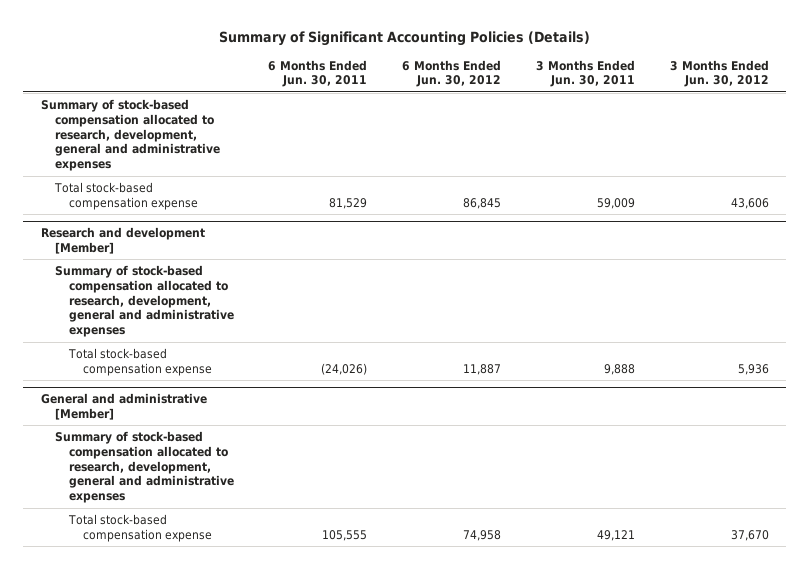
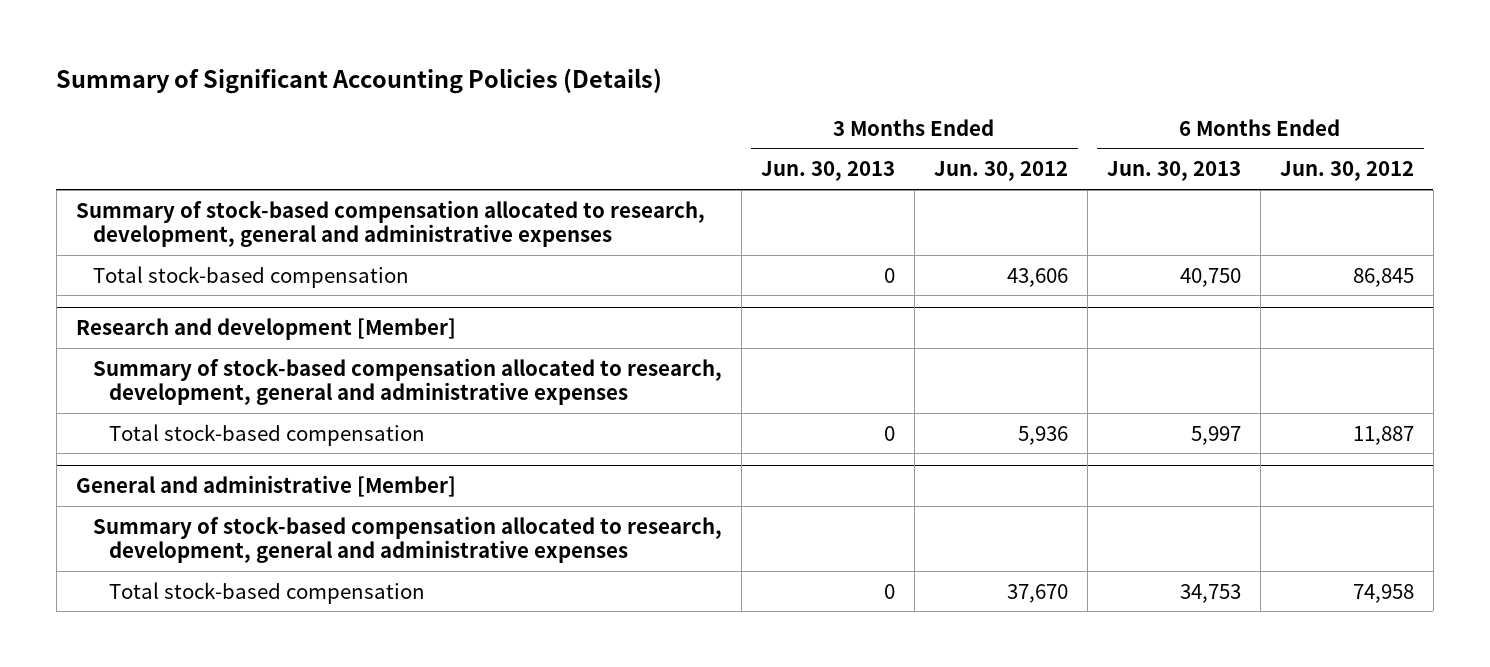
- | 6 Months Ended Jun. 30, 2011 | 6 Months Ended Jun. 30, 2012 | 3 Months Ended Jun. 30, 2011 | 3 Months Ended Jun. 30, 2012
+ | 3 Months Ended Jun. 30, 2013 | 3 Months Ended Jun. 30, 2012 | 6 Months Ended Jun. 30, 2013 | 6 Months Ended Jun. 30, 2012
- Total stock-based compensation expense | 81,529 | 86,845 | 59,009 | 43,606
+ Total stock-based compensation | 0 | 43,606 | 40,750 | 86,845
@ Research and development [Member]
- Total stock-based compensation expense | (24,026) | 11,887 | 9,888 | 5,936
+ Total stock-based compensation | 0 | 5,936 | 5,997 | 11,887
@ General and administrative [Member]
- Total stock-based compensation expense | 105,555 | 74,958 | 49,121 | 37,670
+ Total stock-based compensation | 0 | 37,670 | 34,753 | 74,958

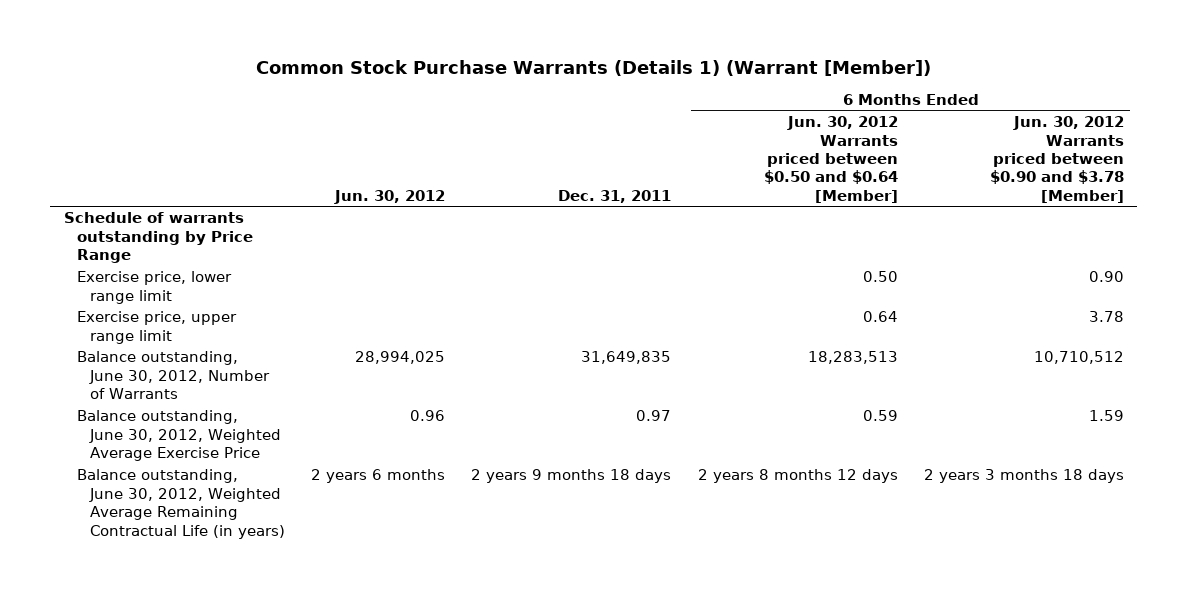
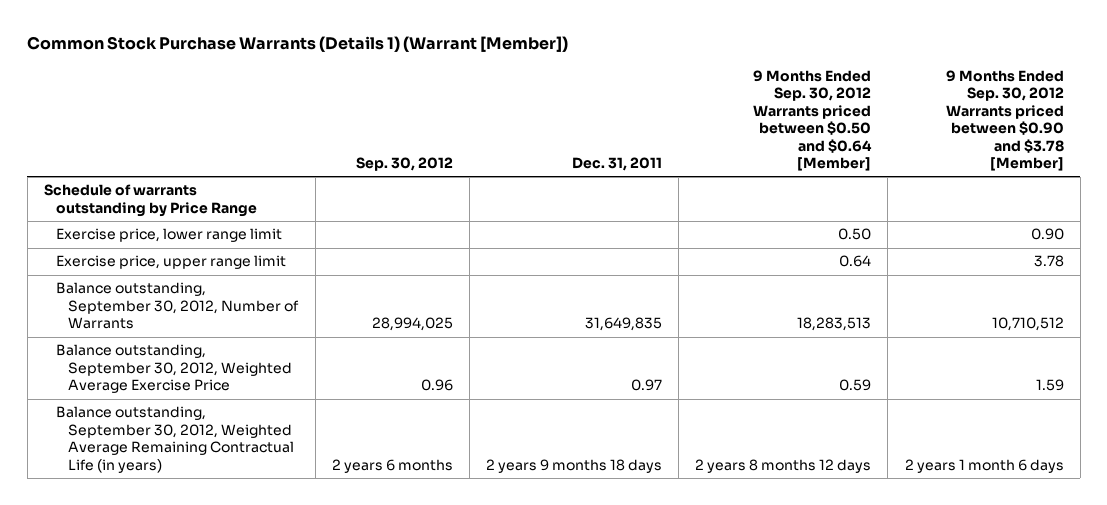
- | Jun. 30, 2012 | Dec. 31, 2011 | 6 Months Ended Jun. 30, 2012 Warrants priced between $0.50 and $0.64 [Member] | 6 Months Ended Jun. 30, 2012 Warrants priced between $0.90 and $3.78 [Member]
+ | Sep. 30, 2012 | Dec. 31, 2011 | 9 Months Ended Sep. 30, 2012 Warrants priced between $0.50 and $0.64 [Member] | 9 Months Ended Sep. 30, 2012 Warrants priced between $0.90 and $3.78 [Member]
- Balance outstanding, June 30, 2012, Number of Warrants | 28,994,025 | 31,649,835 | 18,283,513 | 10,710,512
- Balance outstanding, June 30, 2012, Weighted Average Exercise Price | 0.96 | 0.97 | 0.59 | 1.59
- Balance outstanding, June 30, 2012, Weighted Average Remaining Contractual Life (in years) | 2 years 6 months | 2 years 9 months 18 days | 2 years 8 months 12 days | 2 years 3 months 18 days
+ Balance outstanding, September 30, 2012, Number of Warrants | 28,994,025 | 31,649,835 | 18,283,513 | 10,710,512
+ Balance outstanding, September 30, 2012, Weighted Average Exercise Price | 0.96 | 0.97 | 0.59 | 1.59
+ Balance outstanding, September 30, 2012, Weighted Average Remaining Contractual Life (in years) | 2 years 6 months | 2 years 9 months 18 days | 2 years 8 months 12 days | 2 years 1 month 6 days

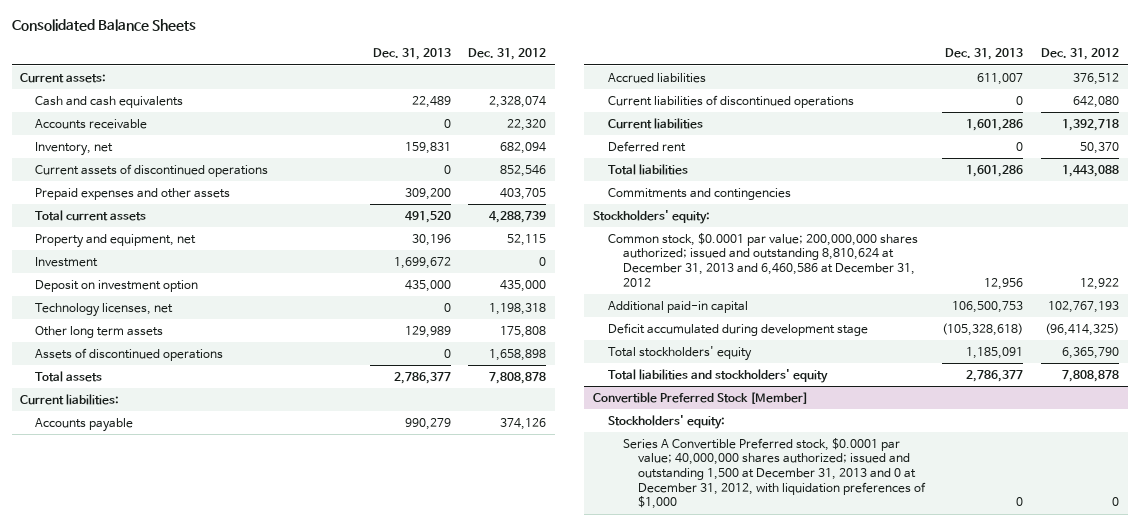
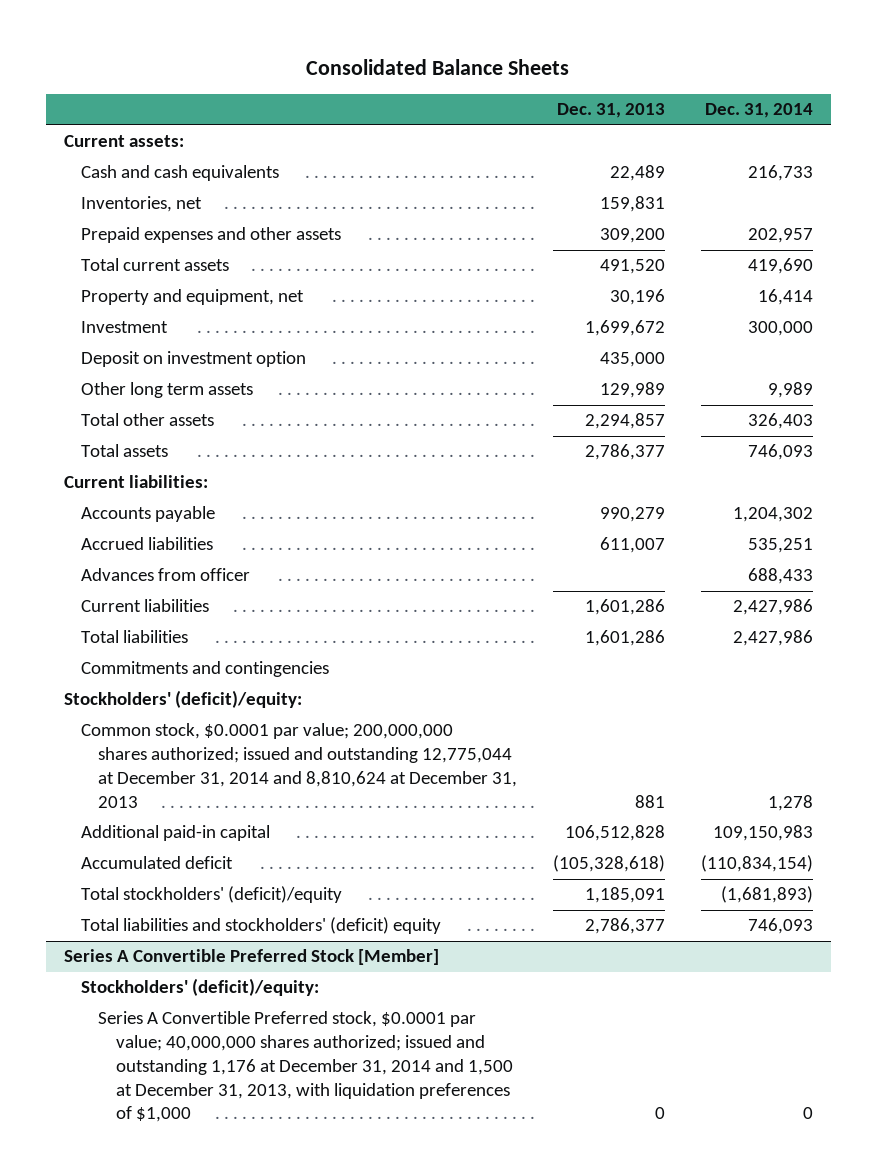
- | Dec. 31, 2013 | Dec. 31, 2012
+ | Dec. 31, 2013 | Dec. 31, 2014
- Accounts receivable | 0 | 22,320
- Inventory, net | 159,831 | 682,094
- Current assets of discontinued operations | 0 | 852,546
+ Inventories, net | 159,831 |
- Technology licenses, net | 0 | 1,198,318
- Assets of discontinued operations | 0 | 1,658,898
+ Total other assets | 2,294,857 | 326,403
- Current liabilities of discontinued operations | 0 | 642,080
+ Advances from officer | | 688,433
- Deferred rent | 0 | 50,370
- Stockholders' equity:
- Common stock, $0.0001 par value; 200,000,000 shares authorized; issued and outstanding 8,810,624 at December 31, 2013 and 6,460,586 at December 31, 2012 | 12,956 | 12,922
- Additional paid-in capital | 106,500,753 | 102,767,193
- Deficit accumulated during development stage | (105,328,618) | (96,414,325)
- Total stockholders' equity | 1,185,091 | 6,365,790
- Total liabilities and stockholders' equity | 2,786,377 | 7,808,878
- Convertible Preferred Stock [Member]
- Stockholders' equity:
- Series A Convertible Preferred stock, $0.0001 par value; 40,000,000 shares authorized; issued and outstanding 1,500 at December 31, 2013 and 0 at December 31, 2012, with liquidation preferences of $1,000 | 0 | 0
+ Stockholders' (deficit)/equity:
+ Common stock, $0.0001 par value; 200,000,000 shares authorized; issued and outstanding 12,775,044 at December 31, 2014 and 8,810,624 at December 31, 2013 | 881 | 1,278
+ Additional paid-in capital | 106,512,828 | 109,150,983
+ Accumulated deficit | (105,328,618) | (110,834,154)
+ Total stockholders' (deficit)/equity | 1,185,091 | (1,681,893)
+ Total liabilities and stockholders' (deficit) equity | 2,786,377 | 746,093
+ Series A Convertible Preferred Stock [Member]
+ Stockholders' (deficit)/equity:
+ Series A Convertible Preferred stock, $0.0001 par value; 40,000,000 shares authorized; issued and outstanding 1,176 at December 31, 2014 and 1,500 at December 31, 2013, with liquidation preferences of $1,000 | 0 | 0

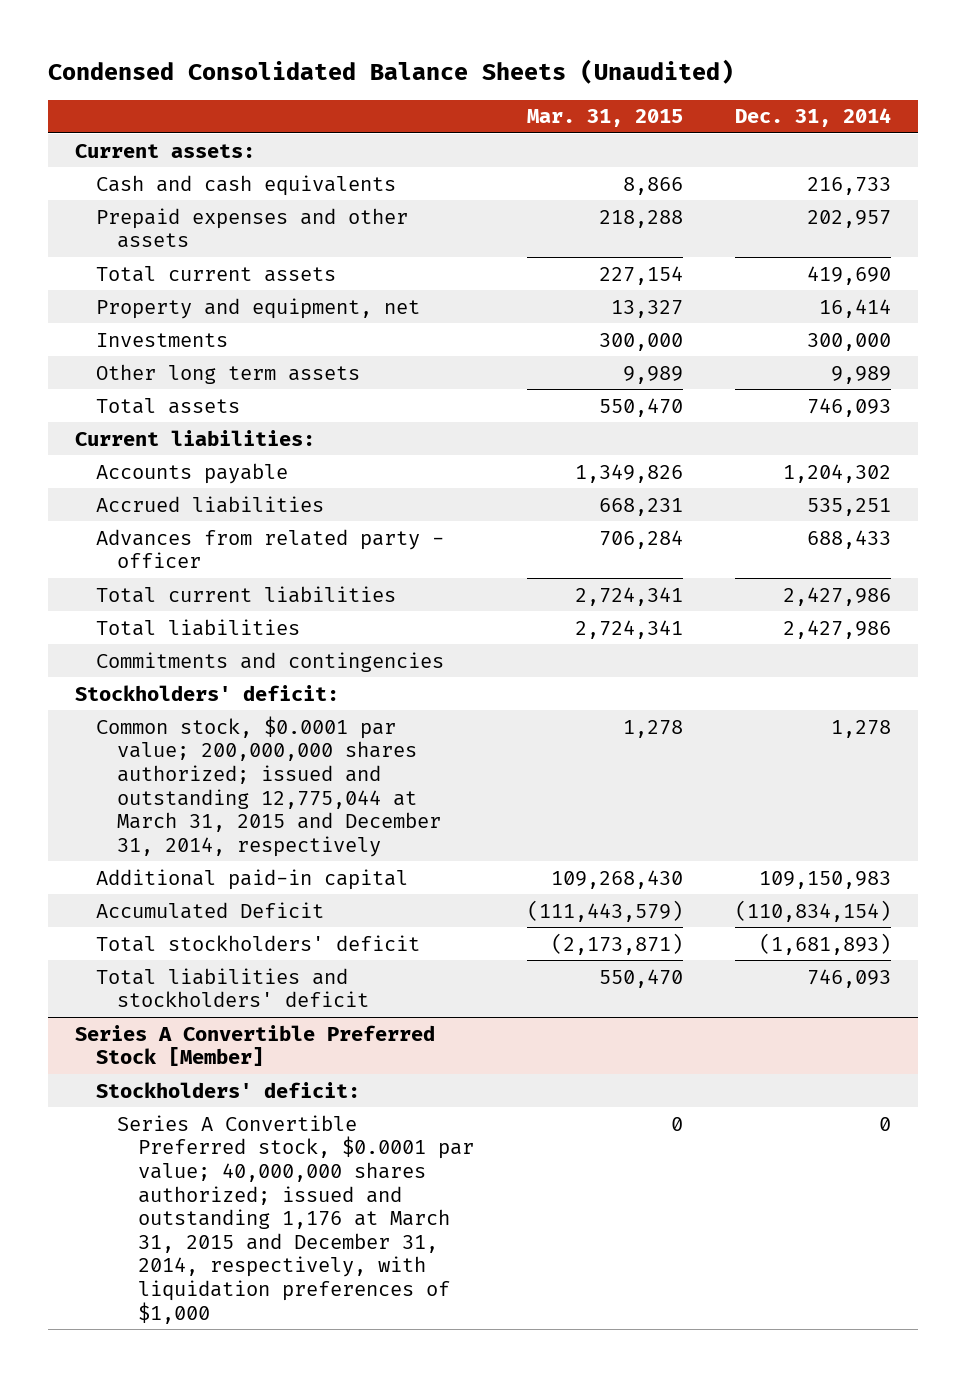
- Consolidated Balance Sheets
+ Condensed Consolidated Balance Sheets (Unaudited)
- | Dec. 31, 2013 | Dec. 31, 2014
+ | Mar. 31, 2015 | Dec. 31, 2014
- Inventories, net | 159,831 |
- Investment | 1,699,672 | 300,000
- Deposit on investment option | 435,000 |
+ Investments | 300,000 | 300,000
- Total other assets | 2,294,857 | 326,403
- Advances from officer | | 688,433
- Current liabilities | 1,601,286 | 2,427,986
+ Advances from related party - officer | 706,284 | 688,433
+ Total current liabilities | 2,724,341 | 2,427,986
- Stockholders' (deficit)/equity:
- Common stock, $0.0001 par value; 200,000,000 shares authorized; issued and outstanding 12,775,044 at December 31, 2014 and 8,810,624 at December 31, 2013 | 881 | 1,278
+ Stockholders' deficit:
+ Common stock, $0.0001 par value; 200,000,000 shares authorized; issued and outstanding 12,775,044 at March 31, 2015 and December 31, 2014, respectively | 1,278 | 1,278
- Accumulated deficit | (105,328,618) | (110,834,154)
- Total stockholders' (deficit)/equity | 1,185,091 | (1,681,893)
- Total liabilities and stockholders' (deficit) equity | 2,786,377 | 746,093
+ Accumulated Deficit | (111,443,579) | (110,834,154)
+ Total stockholders' deficit | (2,173,871) | (1,681,893)
+ Total liabilities and stockholders' deficit | 550,470 | 746,093
@ Series A Convertible Preferred Stock [Member]
- Stockholders' (deficit)/equity:
- Series A Convertible Preferred stock, $0.0001 par value; 40,000,000 shares authorized; issued and outstanding 1,176 at December 31, 2014 and 1,500 at December 31, 2013, with liquidation preferences of $1,000 | 0 | 0
+ Stockholders' deficit:
+ Series A Convertible Preferred stock, $0.0001 par value; 40,000,000 shares authorized; issued and outstanding 1,176 at March 31, 2015 and December 31, 2014, respectively, with liquidation preferences of $1,000 | 0 | 0

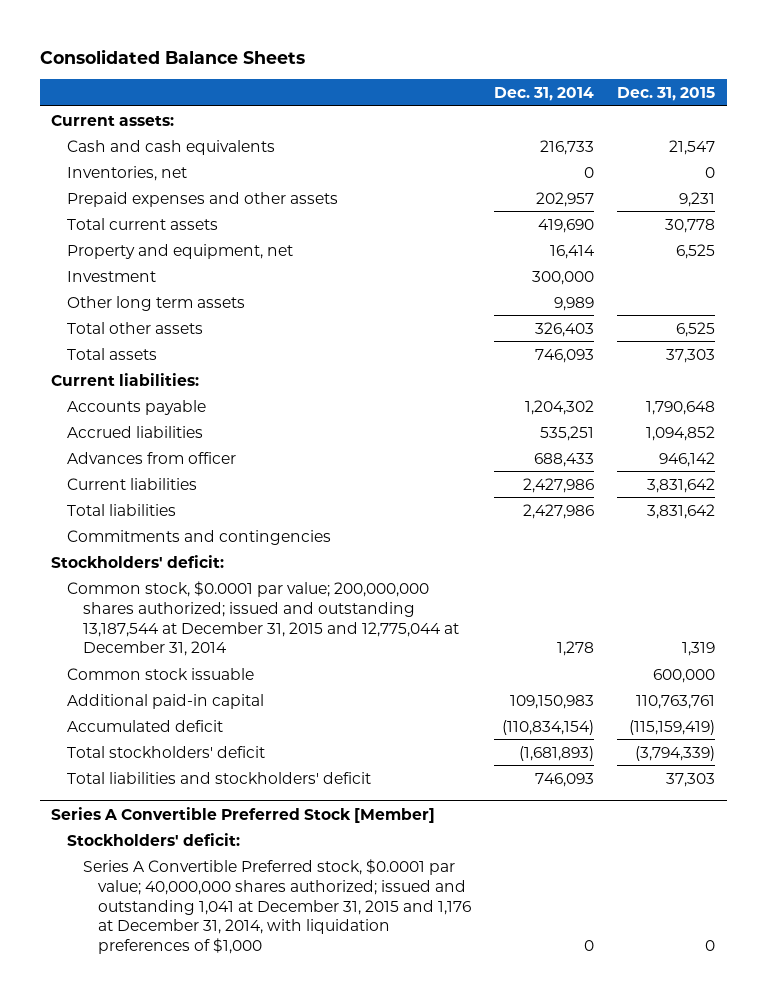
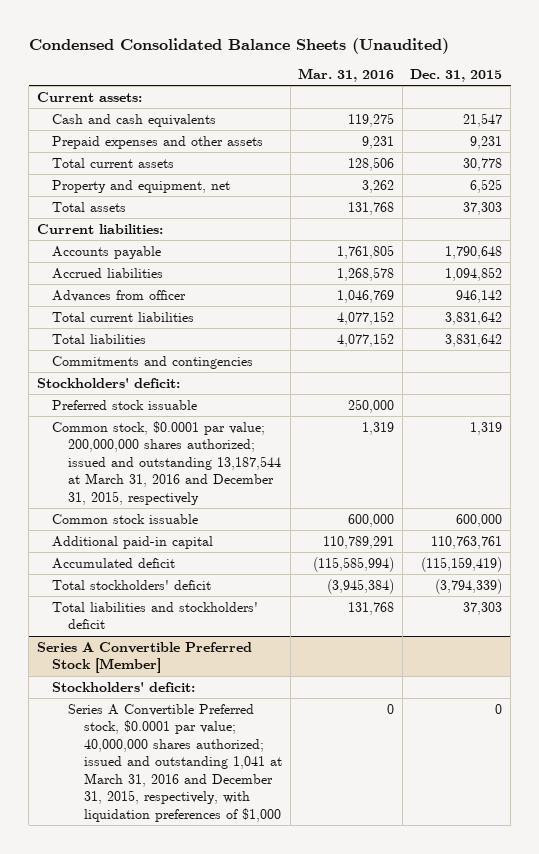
- Consolidated Balance Sheets
+ Condensed Consolidated Balance Sheets (Unaudited)
- | Dec. 31, 2014 | Dec. 31, 2015
+ | Mar. 31, 2016 | Dec. 31, 2015
- Inventories, net | 0 | 0
- Investment | 300,000 |
- Other long term assets | 9,989 |
- Total other assets | 326,403 | 6,525
- Current liabilities | 2,427,986 | 3,831,642
+ Total current liabilities | 4,077,152 | 3,831,642
- Common stock, $0.0001 par value; 200,000,000 shares authorized; issued and outstanding 13,187,544 at December 31, 2015 and 12,775,044 at December 31, 2014 | 1,278 | 1,319
+ Preferred stock issuable | 250,000 |
+ Common stock, $0.0001 par value; 200,000,000 shares authorized; issued and outstanding 13,187,544 at March 31, 2016 and December 31, 2015, respectively | 1,319 | 1,319
@ Series A Convertible Preferred Stock [Member]
- Series A Convertible Preferred stock, $0.0001 par value; 40,000,000 shares authorized; issued and outstanding 1,041 at December 31, 2015 and 1,176 at December 31, 2014, with liquidation preferences of $1,000 | 0 | 0
+ Series A Convertible Preferred stock, $0.0001 par value; 40,000,000 shares authorized; issued and outstanding 1,041 at March 31, 2016 and December 31, 2015, respectively, with liquidation preferences of $1,000 | 0 | 0

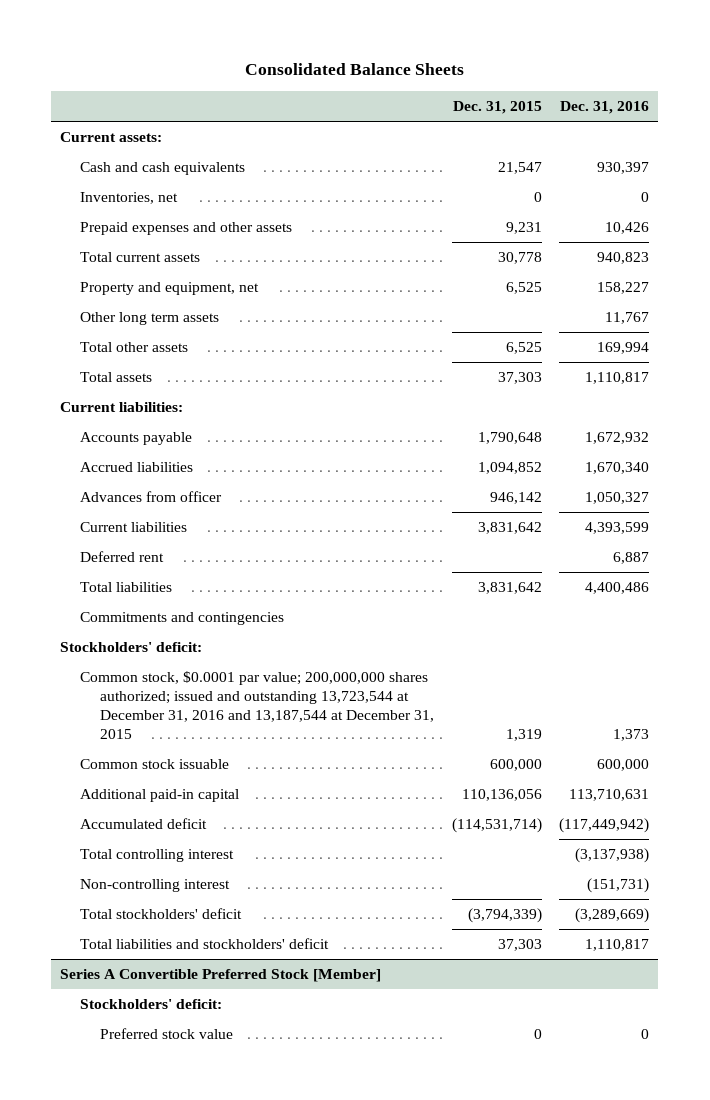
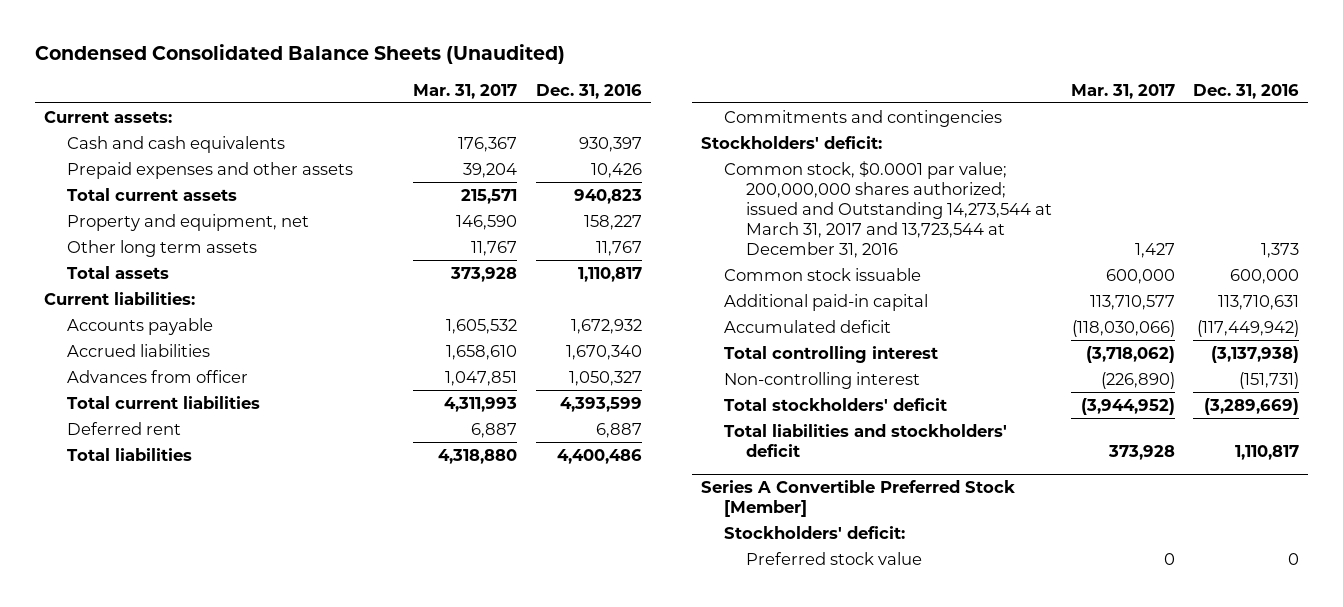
- Consolidated Balance Sheets
+ Condensed Consolidated Balance Sheets (Unaudited)
- | Dec. 31, 2015 | Dec. 31, 2016
+ | Mar. 31, 2017 | Dec. 31, 2016
- Inventories, net | 0 | 0
- Total other assets | 6,525 | 169,994
- Current liabilities | 3,831,642 | 4,393,599
+ Total current liabilities | 4,311,993 | 4,393,599
- Common stock, $0.0001 par value; 200,000,000 shares authorized; issued and outstanding 13,723,544 at December 31, 2016 and 13,187,544 at December 31, 2015 | 1,319 | 1,373
+ Common stock, $0.0001 par value; 200,000,000 shares authorized; issued and Outstanding 14,273,544 at March 31, 2017 and 13,723,544 at December 31, 2016 | 1,427 | 1,373

